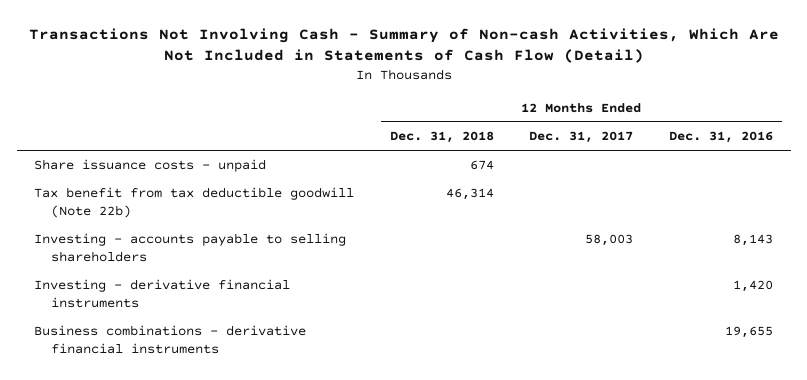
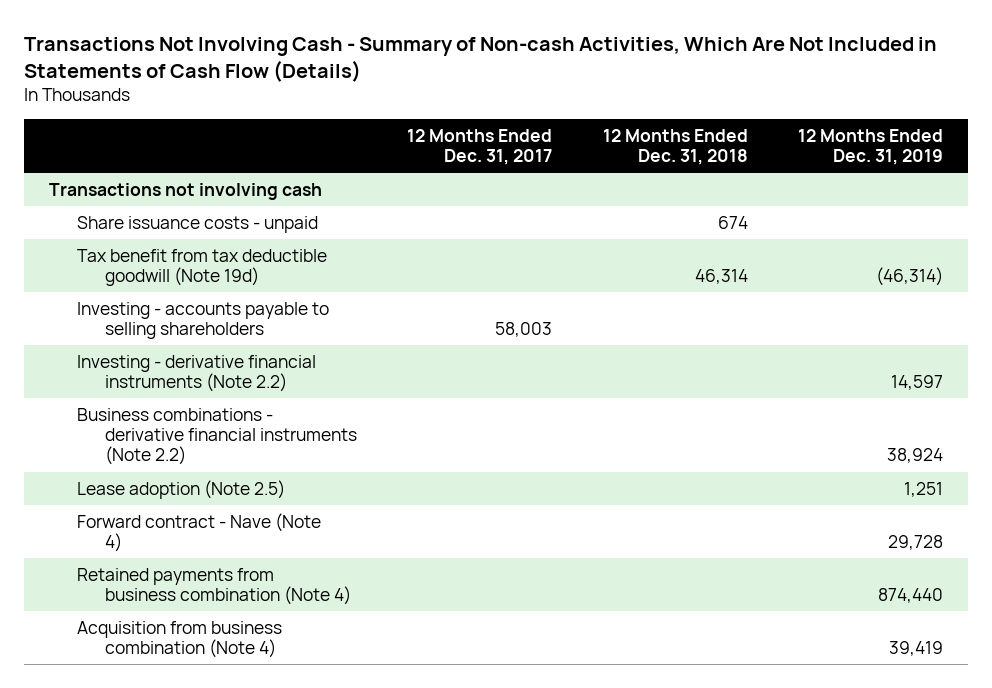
- Transactions Not Involving Cash - Summary of Non-cash Activities, Which Are Not Included in Statements of Cash Flow (Detail)
+ Transactions Not Involving Cash - Summary of Non-cash Activities, Which Are Not Included in Statements of Cash Flow (Details)
- | 12 Months Ended Dec. 31, 2018 | 12 Months Ended Dec. 31, 2017 | 12 Months Ended Dec. 31, 2016
+ | 12 Months Ended Dec. 31, 2017 | 12 Months Ended Dec. 31, 2018 | 12 Months Ended Dec. 31, 2019
+ Transactions not involving cash
- Tax benefit from tax deductible goodwill (Note 22b) | 46,314 | |
+ Tax benefit from tax deductible goodwill (Note 19d) | | 46,314 | (46,314)
- Investing - derivative financial instruments | | | 1,420
- Business combinations - derivative financial instruments | | | 19,655
+ Investing - derivative financial instruments (Note 2.2) | | | 14,597
+ Business combinations - derivative financial instruments (Note 2.2) | | | 38,924
+ Lease adoption (Note 2.5) | | | 1,251
+ Forward contract - Nave (Note 4) | | | 29,728
+ Retained payments from business combination (Note 4) | | | 874,440
+ Acquisition from business combination (Note 4) | | | 39,419

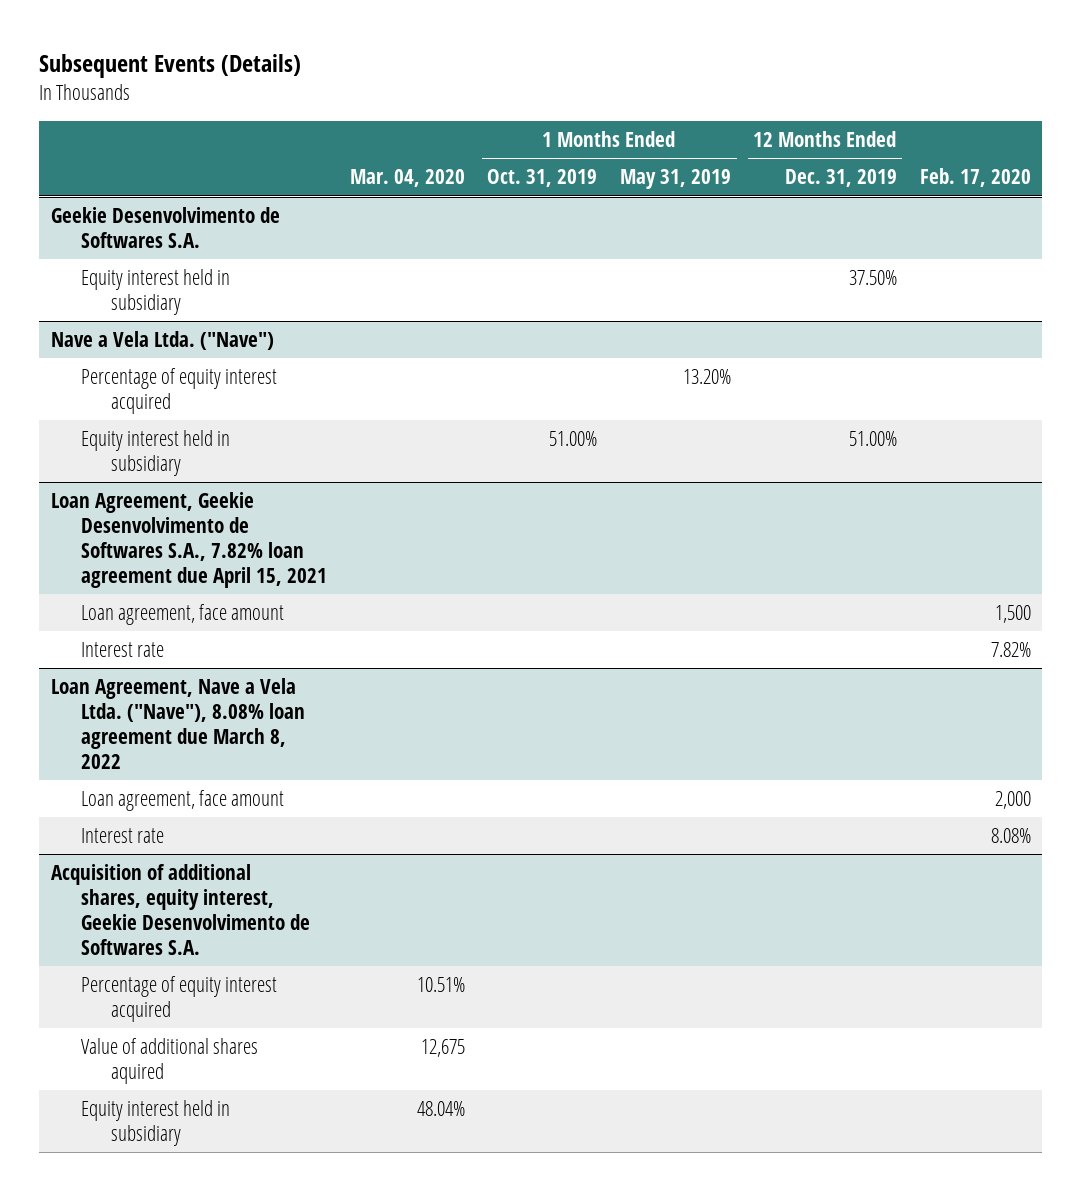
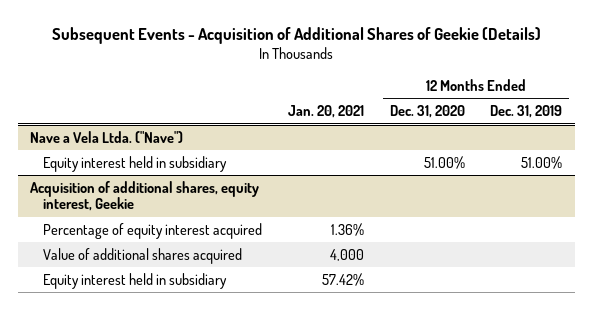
- Subsequent Events (Details)
+ Subsequent Events - Acquisition of Additional Shares of Geekie (Details)
- | Mar. 04, 2020 | 1 Months Ended Oct. 31, 2019 | 1 Months Ended May 31, 2019 | 12 Months Ended Dec. 31, 2019 | Feb. 17, 2020
+ | Jan. 20, 2021 | 12 Months Ended Dec. 31, 2020 | 12 Months Ended Dec. 31, 2019
- Geekie Desenvolvimento de Softwares S.A.
- Equity interest held in subsidiary | | | | 37.50% |
@ Nave a Vela Ltda. ("Nave")
- Percentage of equity interest acquired | | | 13.20% | |
- Loan Agreement, Geekie Desenvolvimento de Softwares S.A., 7.82% loan agreement due April 15, 2021
- Loan agreement, face amount | | | | | 1,500
- Interest rate | | | | | 7.82%
- Loan Agreement, Nave a Vela Ltda. ("Nave"), 8.08% loan agreement due March 8, 2022
- Loan agreement, face amount | | | | | 2,000
- Interest rate | | | | | 8.08%
- Acquisition of additional shares, equity interest, Geekie Desenvolvimento de Softwares S.A.
+ Acquisition of additional shares, equity interest, Geekie
- Value of additional shares aquired | 12,675 | | | |
+ Value of additional shares acquired | 4,000 | |

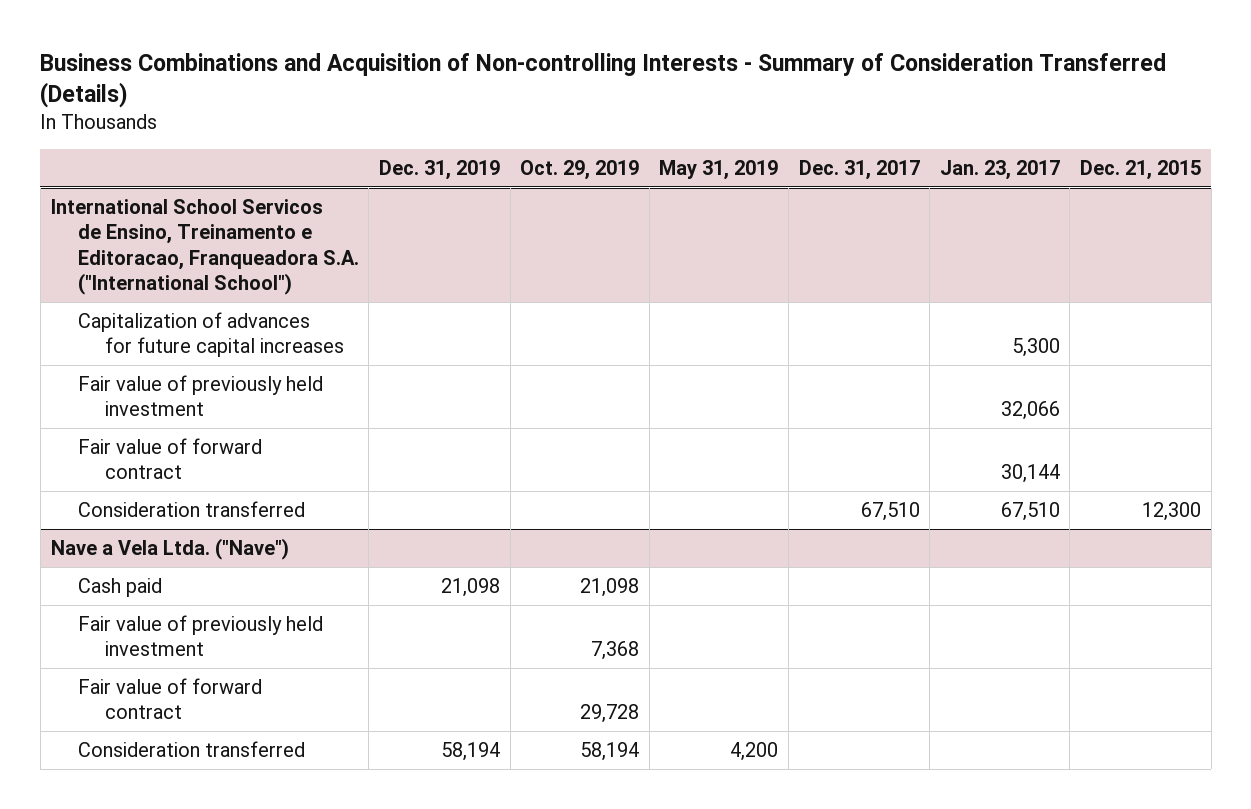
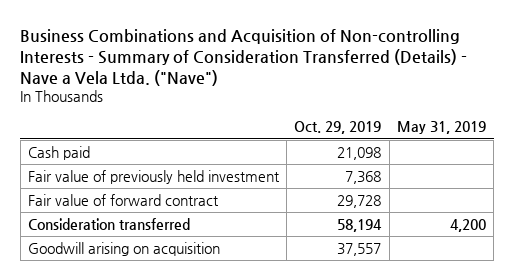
- Business Combinations and Acquisition of Non-controlling Interests - Summary of Consideration Transferred (Details)
+ Business Combinations and Acquisition of Non-controlling Interests - Summary of Consideration Transferred (Details) - Nave a Vela Ltda. ("Nave")
- | Dec. 31, 2019 | Oct. 29, 2019 | May 31, 2019 | Dec. 31, 2017 | Jan. 23, 2017 | Dec. 21, 2015
+ | Oct. 29, 2019 | May 31, 2019
- International School Servicos de Ensino, Treinamento e Editoracao, Franqueadora S.A. ("International School")
- Capitalization of advances for future capital increases | | | | | 5,300 |
- Fair value of previously held investment | | | | | 32,066 |
- Fair value of forward contract | | | | | 30,144 |
- Consideration transferred | | | | 67,510 | 67,510 | 12,300
- Nave a Vela Ltda. ("Nave")
+ Goodwill arising on acquisition | 37,557 |

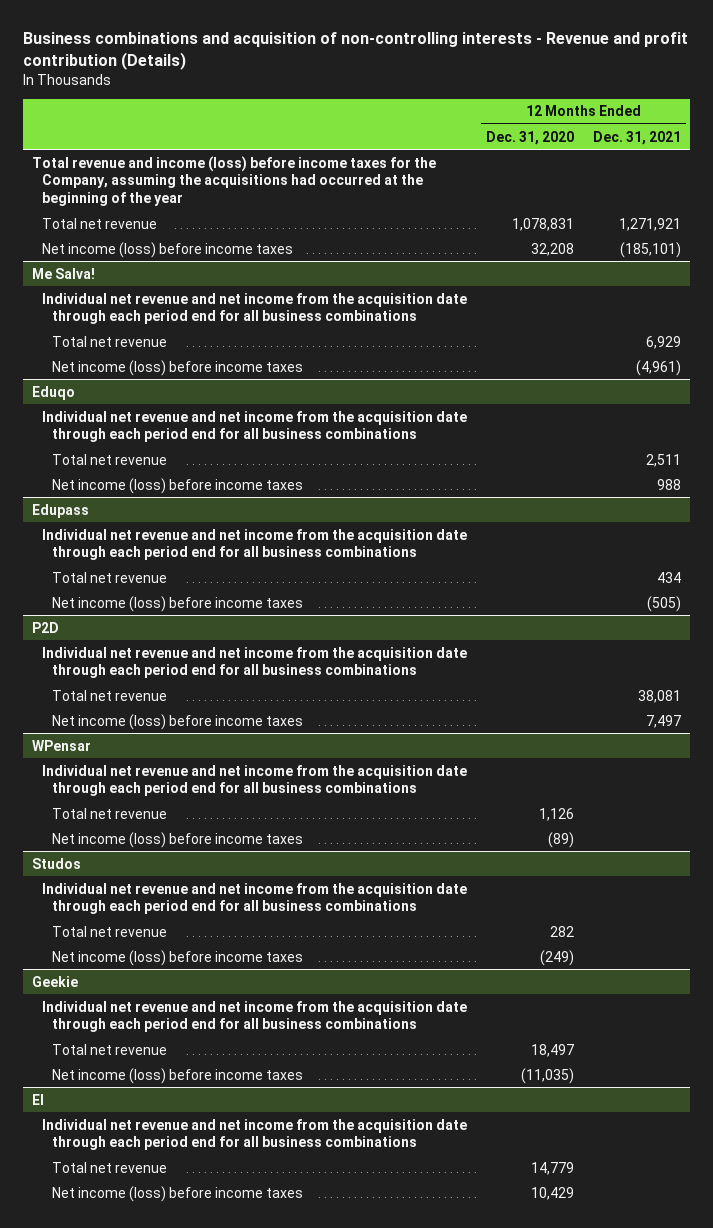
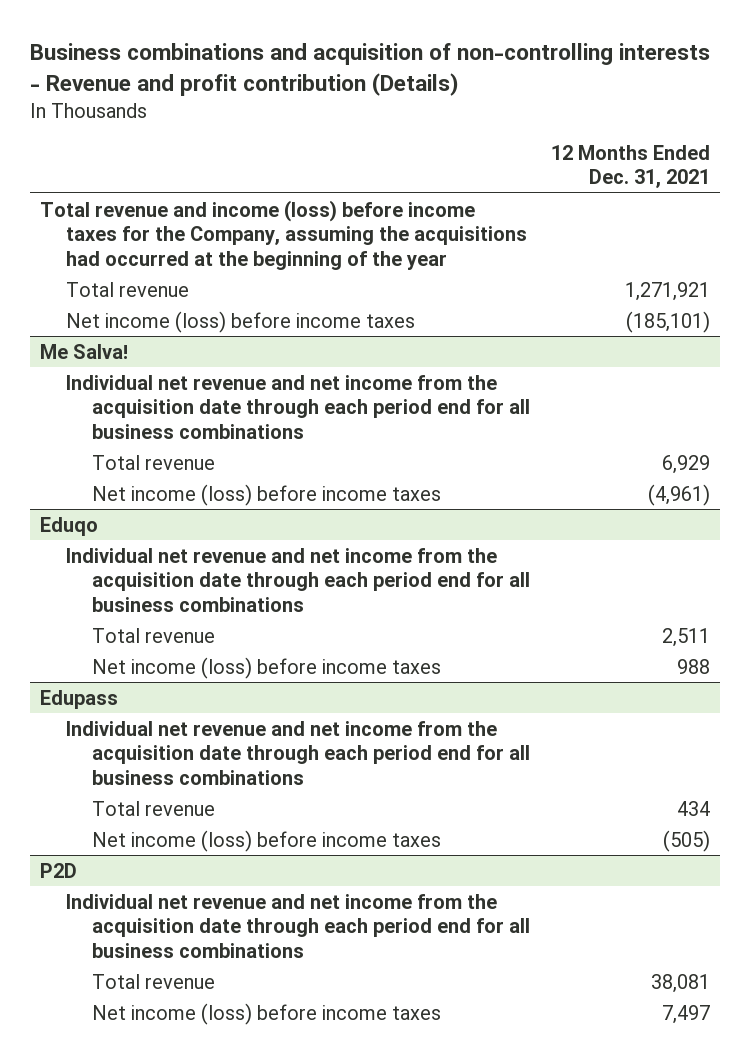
- | 12 Months Ended Dec. 31, 2020 | 12 Months Ended Dec. 31, 2021
+ | 12 Months Ended Dec. 31, 2021
- Total net revenue | 1,078,831 | 1,271,921
+ Total revenue | 1,271,921
@ Me Salva!
- Total net revenue | | 6,929
+ Total revenue | 6,929
@ Eduqo
- Total net revenue | | 2,511
+ Total revenue | 2,511
@ Edupass
- Total net revenue | | 434
+ Total revenue | 434
@ P2D
- Total net revenue | | 38,081
+ Total revenue | 38,081
- WPensar
- Individual net revenue and net income from the acquisition date through each period end for all business combinations
- Total net revenue | 1,126 |
- Net income (loss) before income taxes | (89) |
- Studos
- Individual net revenue and net income from the acquisition date through each period end for all business combinations
- Total net revenue | 282 |
- Net income (loss) before income taxes | (249) |
- Geekie
- Individual net revenue and net income from the acquisition date through each period end for all business combinations
- Total net revenue | 18,497 |
- Net income (loss) before income taxes | (11,035) |
- EI
- Individual net revenue and net income from the acquisition date through each period end for all business combinations
- Total net revenue | 14,779 |
- Net income (loss) before income taxes | 10,429 |

